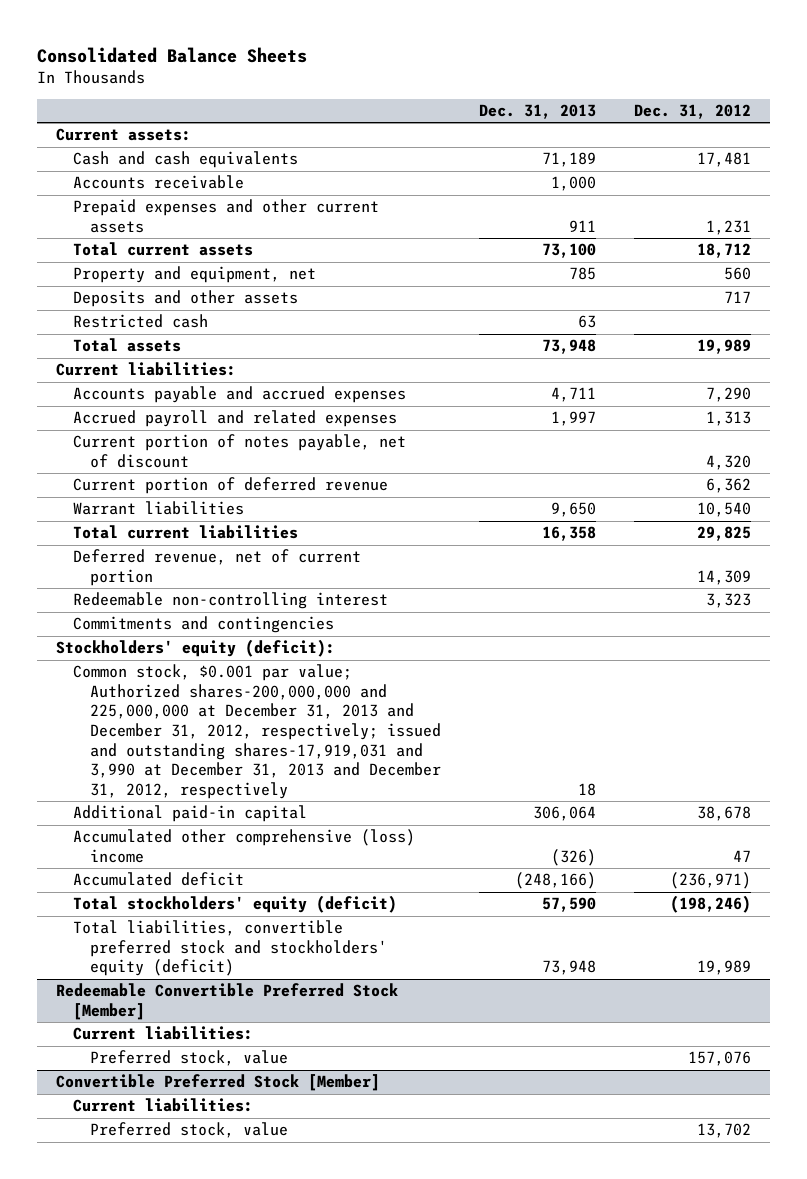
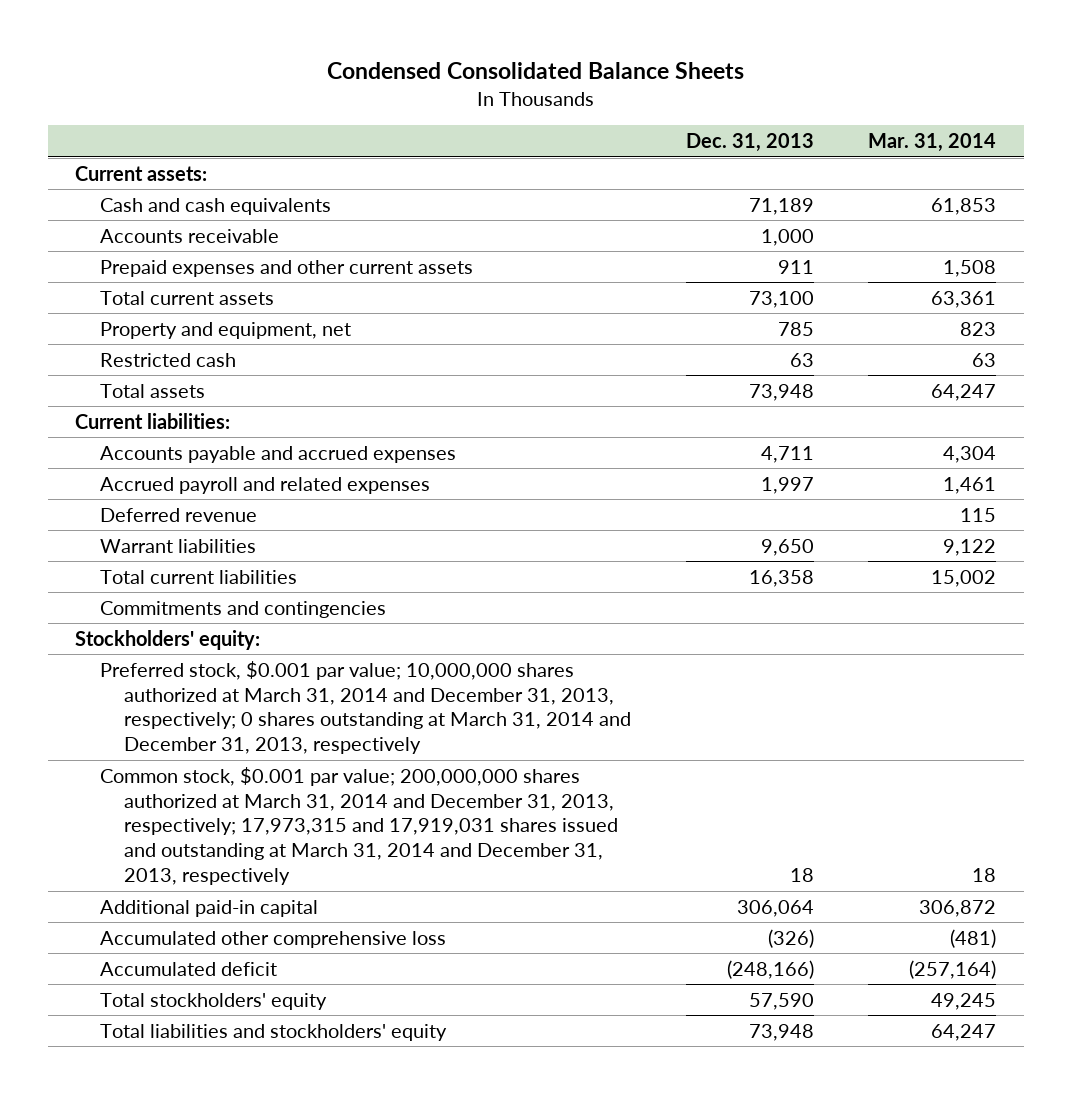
- Consolidated Balance Sheets
+ Condensed Consolidated Balance Sheets
- | Dec. 31, 2013 | Dec. 31, 2012
+ | Dec. 31, 2013 | Mar. 31, 2014
- Deposits and other assets | | 717
- Current portion of notes payable, net of discount | | 4,320
- Current portion of deferred revenue | | 6,362
+ Deferred revenue | | 115
- Deferred revenue, net of current portion | | 14,309
- Redeemable non-controlling interest | | 3,323
- Stockholders' equity (deficit):
- Common stock, $0.001 par value; Authorized shares-200,000,000 and 225,000,000 at December 31, 2013 and December 31, 2012, respectively; issued and outstanding shares-17,919,031 and 3,990 at December 31, 2013 and December 31, 2012, respectively | 18 |
+ Stockholders' equity:
+ Preferred stock, $0.001 par value; 10,000,000 shares authorized at March 31, 2014 and December 31, 2013, respectively; 0 shares outstanding at March 31, 2014 and December 31, 2013, respectively
+ Common stock, $0.001 par value; 200,000,000 shares authorized at March 31, 2014 and December 31, 2013, respectively; 17,973,315 and 17,919,031 shares issued and outstanding at March 31, 2014 and December 31, 2013, respectively | 18 | 18
- Accumulated other comprehensive (loss) income | (326) | 47
+ Accumulated other comprehensive loss | (326) | (481)
- Total stockholders' equity (deficit) | 57,590 | (198,246)
- Total liabilities, convertible preferred stock and stockholders' equity (deficit) | 73,948 | 19,989
- Redeemable Convertible Preferred Stock [Member]
- Current liabilities:
- Preferred stock, value | | 157,076
- Convertible Preferred Stock [Member]
- Current liabilities:
- Preferred stock, value | | 13,702
+ Total stockholders' equity | 57,590 | 49,245
+ Total liabilities and stockholders' equity | 73,948 | 64,247

